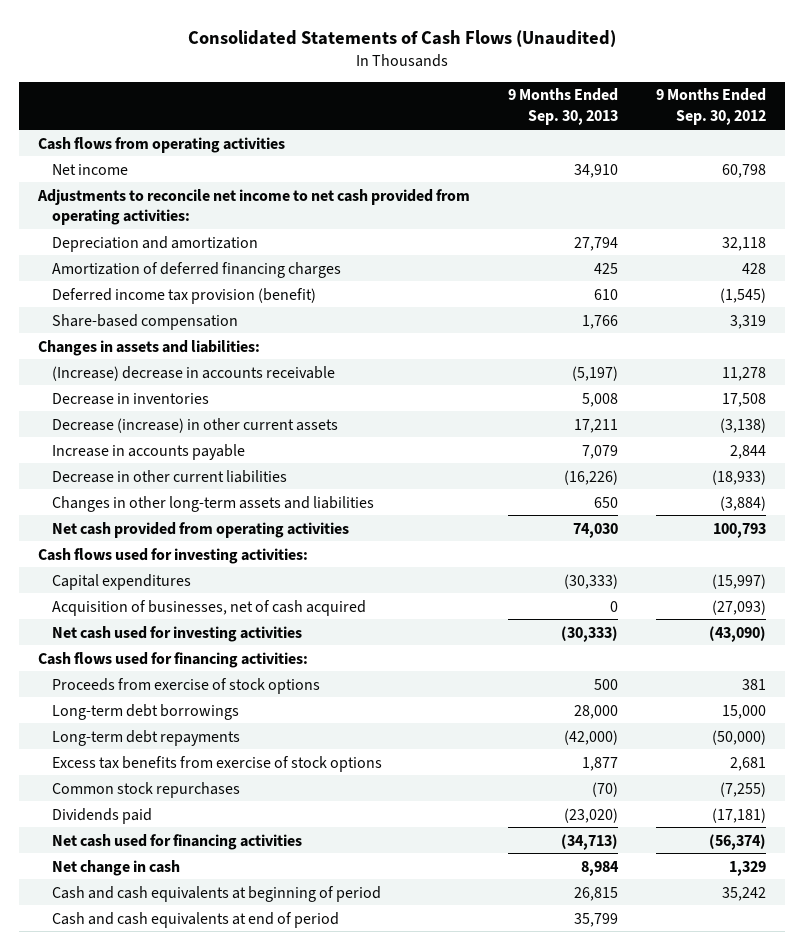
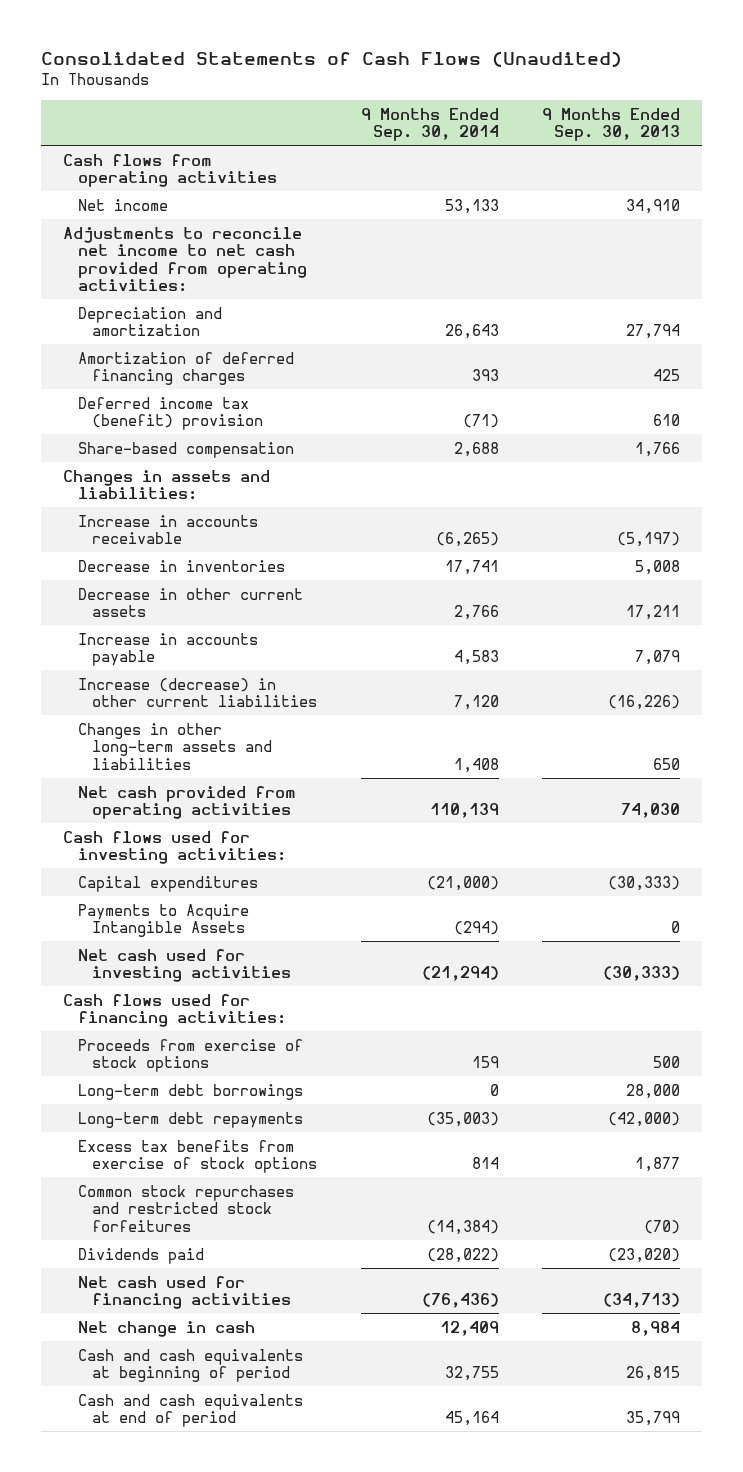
- | 9 Months Ended Sep. 30, 2013 | 9 Months Ended Sep. 30, 2012
+ | 9 Months Ended Sep. 30, 2014 | 9 Months Ended Sep. 30, 2013
- Deferred income tax provision (benefit) | 610 | (1,545)
+ Deferred income tax (benefit) provision | (71) | 610
- (Increase) decrease in accounts receivable | (5,197) | 11,278
+ Increase in accounts receivable | (6,265) | (5,197)
- Decrease (increase) in other current assets | 17,211 | (3,138)
+ Decrease in other current assets | 2,766 | 17,211
- Decrease in other current liabilities | (16,226) | (18,933)
+ Increase (decrease) in other current liabilities | 7,120 | (16,226)
- Acquisition of businesses, net of cash acquired | 0 | (27,093)
+ Payments to Acquire Intangible Assets | (294) | 0
- Common stock repurchases | (70) | (7,255)
+ Common stock repurchases and restricted stock forfeitures | (14,384) | (70)

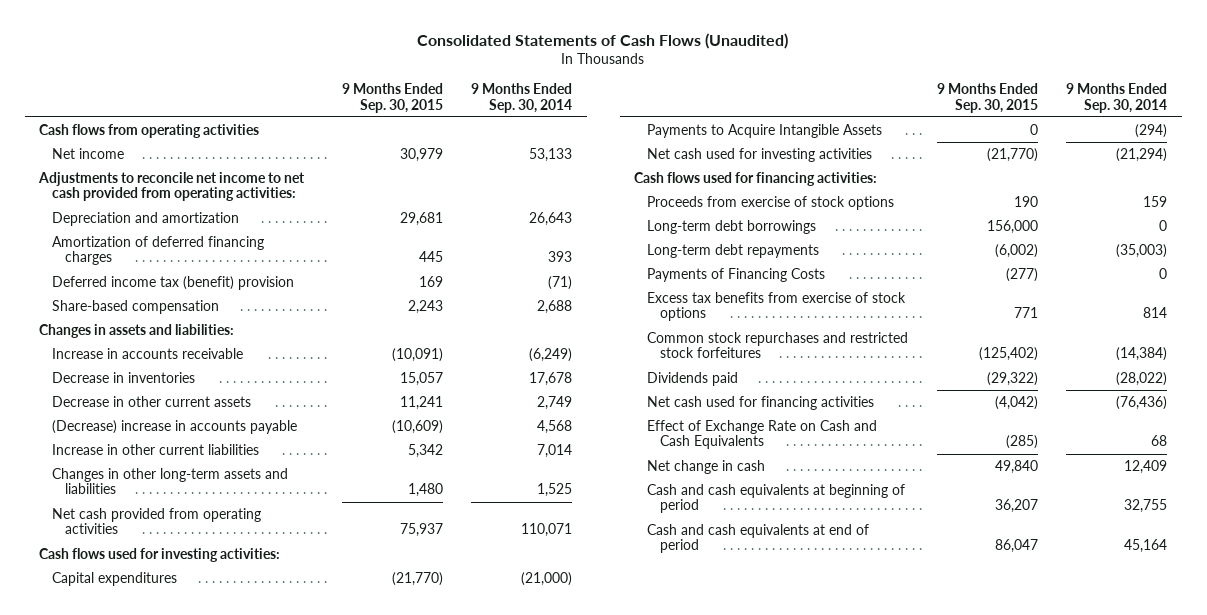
- | 9 Months Ended Sep. 30, 2014 | 9 Months Ended Sep. 30, 2013
+ | 9 Months Ended Sep. 30, 2015 | 9 Months Ended Sep. 30, 2014
- Increase in accounts receivable | (6,265) | (5,197)
- Decrease in inventories | 17,741 | 5,008
- Decrease in other current assets | 2,766 | 17,211
- Increase in accounts payable | 4,583 | 7,079
- Increase (decrease) in other current liabilities | 7,120 | (16,226)
- Changes in other long-term assets and liabilities | 1,408 | 650
- Net cash provided from operating activities | 110,139 | 74,030
+ Increase in accounts receivable | (10,091) | (6,249)
+ Decrease in inventories | 15,057 | 17,678
+ Decrease in other current assets | 11,241 | 2,749
+ (Decrease) increase in accounts payable | (10,609) | 4,568
+ Increase in other current liabilities | 5,342 | 7,014
+ Changes in other long-term assets and liabilities | 1,480 | 1,525
+ Net cash provided from operating activities | 75,937 | 110,071
+ Payments of Financing Costs | (277) | 0
+ Effect of Exchange Rate on Cash and Cash Equivalents | (285) | 68

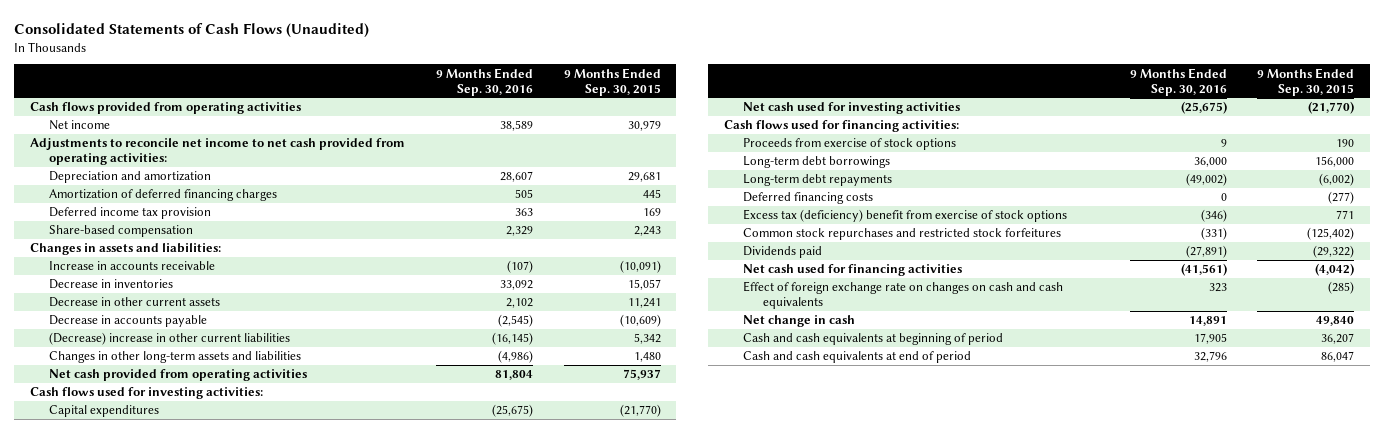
- | 9 Months Ended Sep. 30, 2015 | 9 Months Ended Sep. 30, 2014
+ | 9 Months Ended Sep. 30, 2016 | 9 Months Ended Sep. 30, 2015
- Cash flows from operating activities
+ Cash flows provided from operating activities
- Deferred income tax (benefit) provision | 169 | (71)
+ Deferred income tax provision | 363 | 169
- (Decrease) increase in accounts payable | (10,609) | 4,568
- Increase in other current liabilities | 5,342 | 7,014
+ Decrease in accounts payable | (2,545) | (10,609)
+ (Decrease) increase in other current liabilities | (16,145) | 5,342
- Payments to Acquire Intangible Assets | 0 | (294)
- Payments of Financing Costs | (277) | 0
- Excess tax benefits from exercise of stock options | 771 | 814
+ Deferred financing costs | 0 | (277)
+ Excess tax (deficiency) benefit from exercise of stock options | (346) | 771
- Effect of Exchange Rate on Cash and Cash Equivalents | (285) | 68
+ Effect of foreign exchange rate on changes on cash and cash equivalents | 323 | (285)

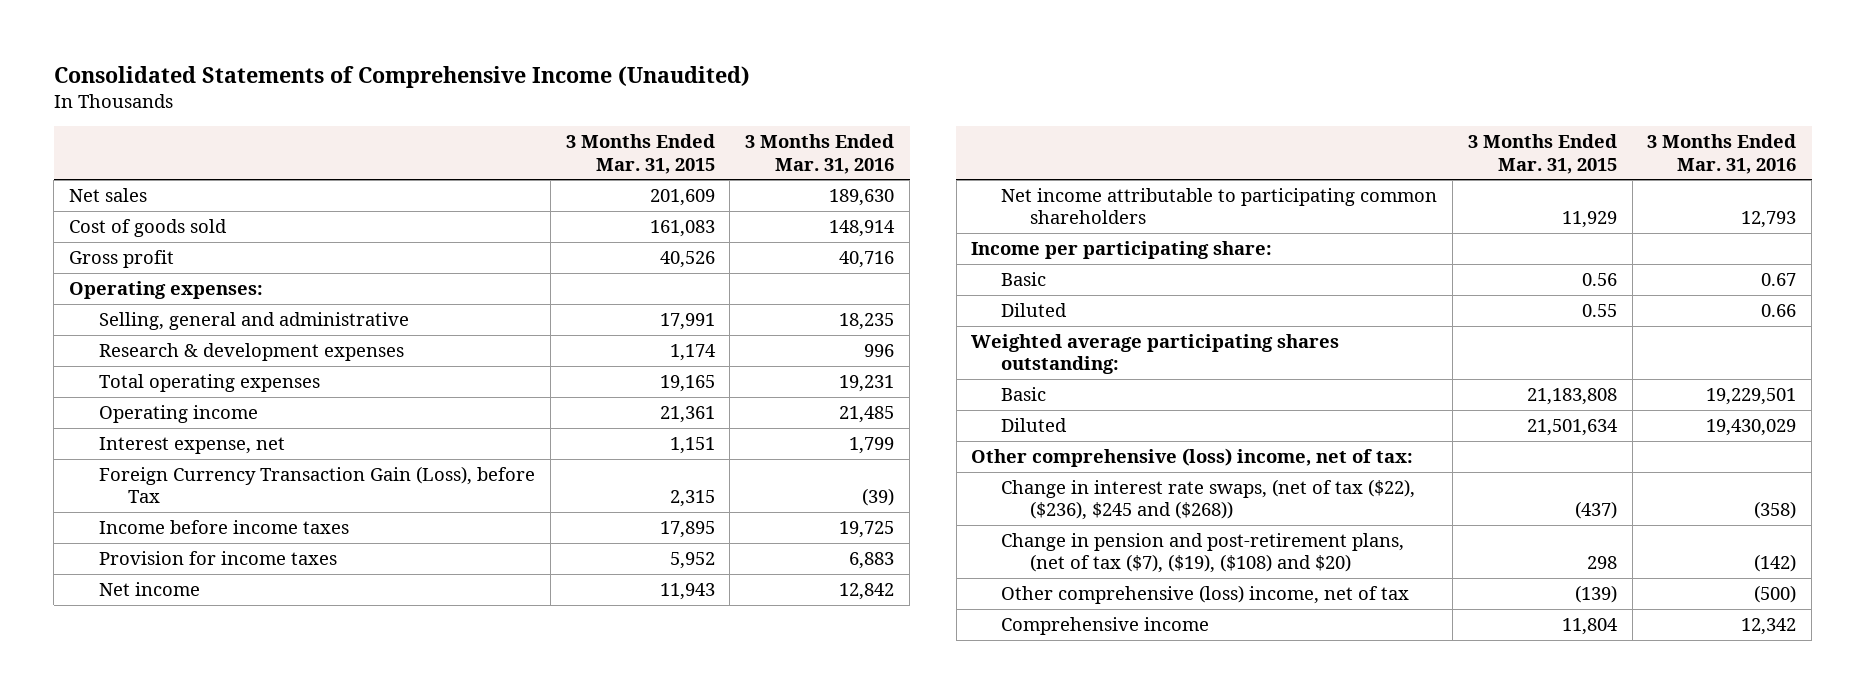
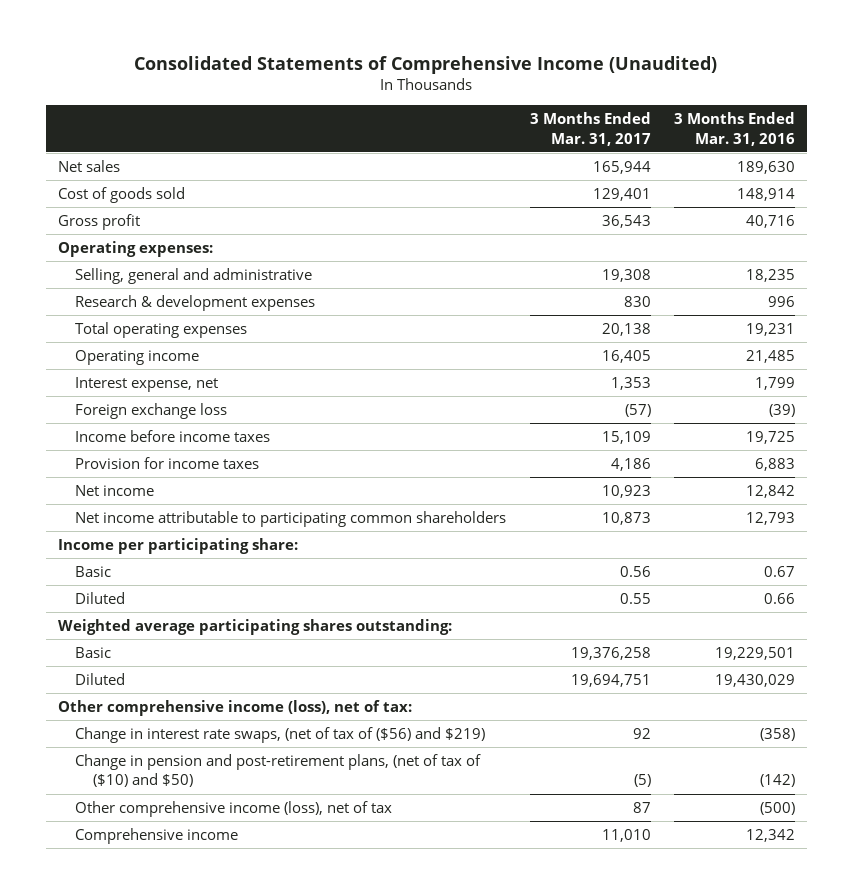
- | 3 Months Ended Mar. 31, 2015 | 3 Months Ended Mar. 31, 2016
+ | 3 Months Ended Mar. 31, 2017 | 3 Months Ended Mar. 31, 2016
- Foreign Currency Transaction Gain (Loss), before Tax | 2,315 | (39)
+ Foreign exchange loss | (57) | (39)
- Other comprehensive (loss) income, net of tax:
- Change in interest rate swaps, (net of tax ($22), ($236), $245 and ($268)) | (437) | (358)
- Change in pension and post-retirement plans, (net of tax ($7), ($19), ($108) and $20) | 298 | (142)
- Other comprehensive (loss) income, net of tax | (139) | (500)
+ Other comprehensive income (loss), net of tax:
+ Change in interest rate swaps, (net of tax of ($56) and $219) | 92 | (358)
+ Change in pension and post-retirement plans, (net of tax of ($10) and $50) | (5) | (142)
+ Other comprehensive income (loss), net of tax | 87 | (500)

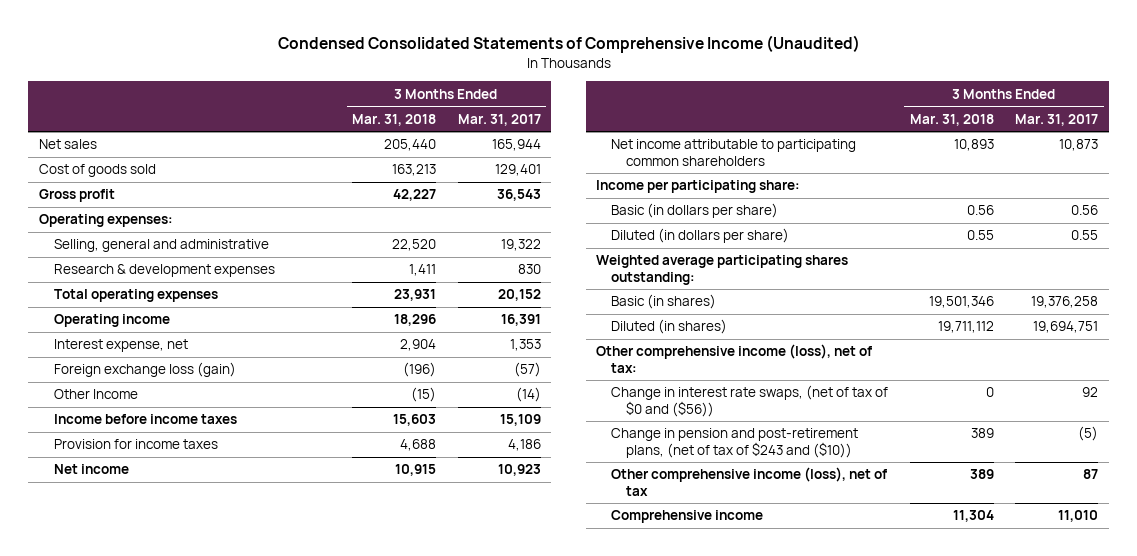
- Consolidated Statements of Comprehensive Income (Unaudited)
+ Condensed Consolidated Statements of Comprehensive Income (Unaudited)
- | 3 Months Ended Mar. 31, 2017 | 3 Months Ended Mar. 31, 2016
+ | 3 Months Ended Mar. 31, 2018 | 3 Months Ended Mar. 31, 2017
- Selling, general and administrative | 19,308 | 18,235
+ Selling, general and administrative | 22,520 | 19,322
- Total operating expenses | 20,138 | 19,231
- Operating income | 16,405 | 21,485
+ Total operating expenses | 23,931 | 20,152
+ Operating income | 18,296 | 16,391
- Foreign exchange loss | (57) | (39)
+ Foreign exchange loss (gain) | (196) | (57)
+ Other Income | (15) | (14)
- Basic | 0.56 | 0.67
- Diluted | 0.55 | 0.66
+ Basic (in dollars per share) | 0.56 | 0.56
+ Diluted (in dollars per share) | 0.55 | 0.55
- Basic | 19,376,258 | 19,229,501
- Diluted | 19,694,751 | 19,430,029
+ Basic (in shares) | 19,501,346 | 19,376,258
+ Diluted (in shares) | 19,711,112 | 19,694,751
- Change in interest rate swaps, (net of tax of ($56) and $219) | 92 | (358)
- Change in pension and post-retirement plans, (net of tax of ($10) and $50) | (5) | (142)
+ Change in interest rate swaps, (net of tax of $0 and ($56)) | 0 | 92
+ Change in pension and post-retirement plans, (net of tax of $243 and ($10)) | 389 | (5)

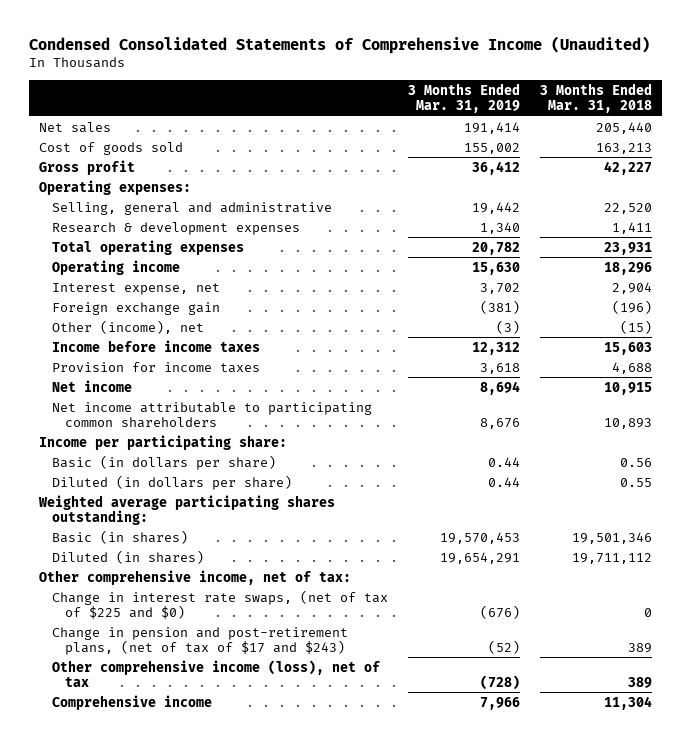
- | 3 Months Ended Mar. 31, 2018 | 3 Months Ended Mar. 31, 2017
+ | 3 Months Ended Mar. 31, 2019 | 3 Months Ended Mar. 31, 2018
- Foreign exchange loss (gain) | (196) | (57)
- Other Income | (15) | (14)
+ Foreign exchange gain | (381) | (196)
+ Other (income), net | (3) | (15)
- Other comprehensive income (loss), net of tax:
- Change in interest rate swaps, (net of tax of $0 and ($56)) | 0 | 92
- Change in pension and post-retirement plans, (net of tax of $243 and ($10)) | 389 | (5)
+ Other comprehensive income, net of tax:
+ Change in interest rate swaps, (net of tax of $225 and $0) | (676) | 0
+ Change in pension and post-retirement plans, (net of tax of $17 and $243) | (52) | 389

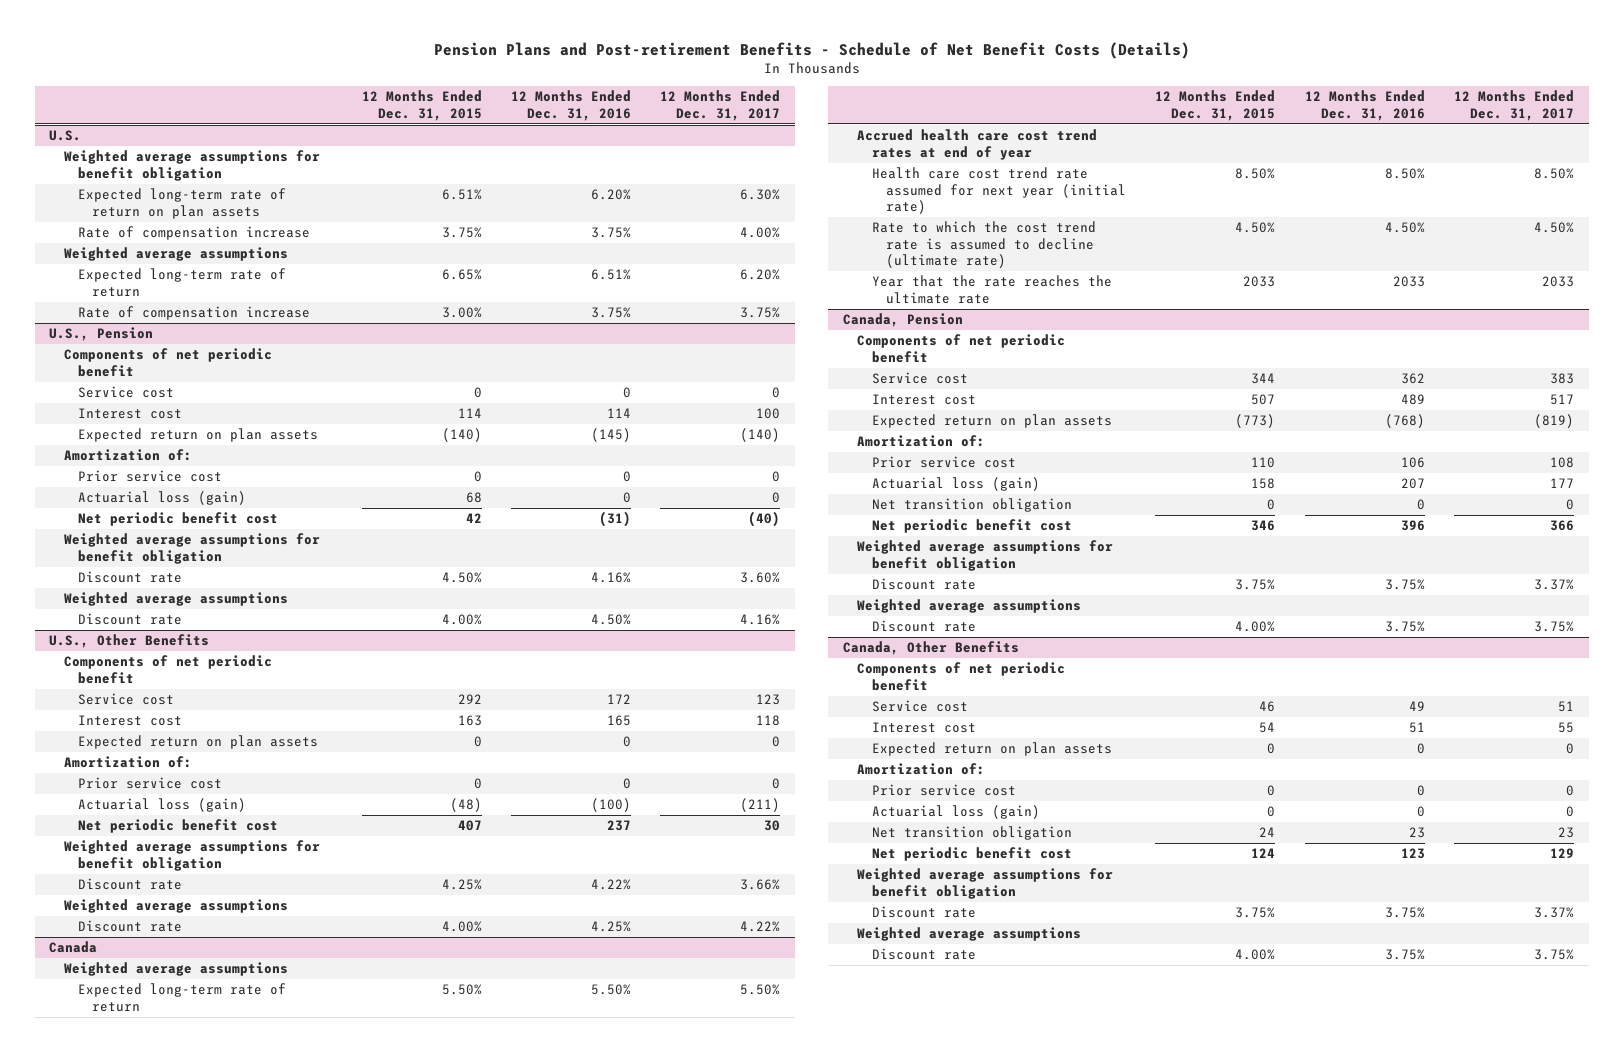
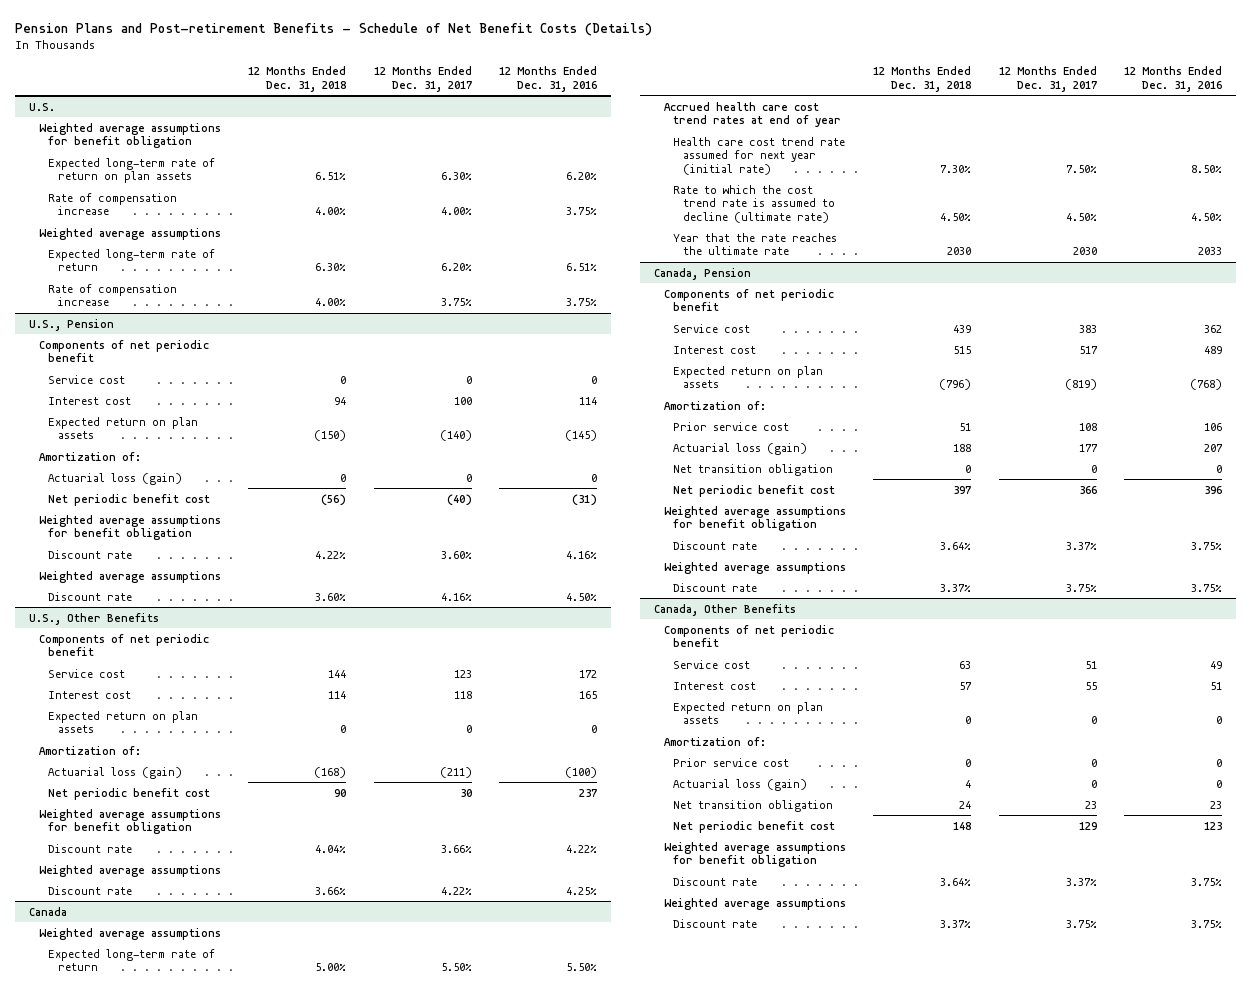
- | 12 Months Ended Dec. 31, 2015 | 12 Months Ended Dec. 31, 2016 | 12 Months Ended Dec. 31, 2017
+ | 12 Months Ended Dec. 31, 2018 | 12 Months Ended Dec. 31, 2017 | 12 Months Ended Dec. 31, 2016
@ U.S., Pension
- Prior service cost | 0 | 0 | 0
@ U.S., Other Benefits
- Prior service cost | 0 | 0 | 0
@ Canada
- Health care cost trend rate assumed for next year (initial rate) | 8.50% | 8.50% | 8.50%
+ Health care cost trend rate assumed for next year (initial rate) | 7.30% | 7.50% | 8.50%
- Year that the rate reaches the ultimate rate | 2033 | 2033 | 2033
+ Year that the rate reaches the ultimate rate | 2030 | 2030 | 2033

